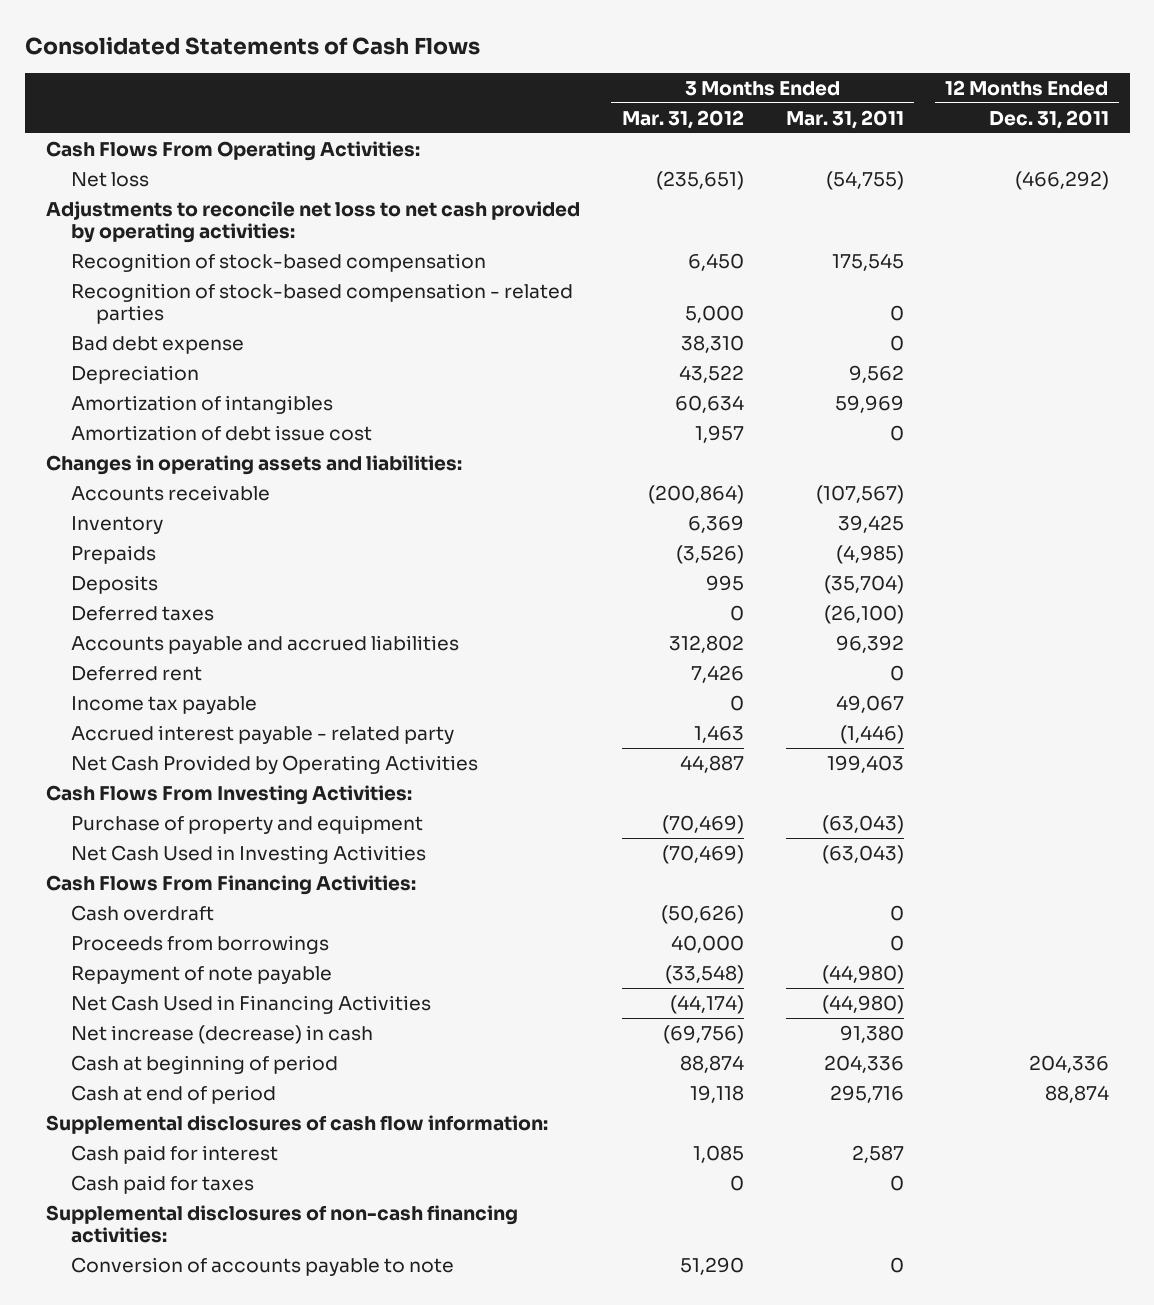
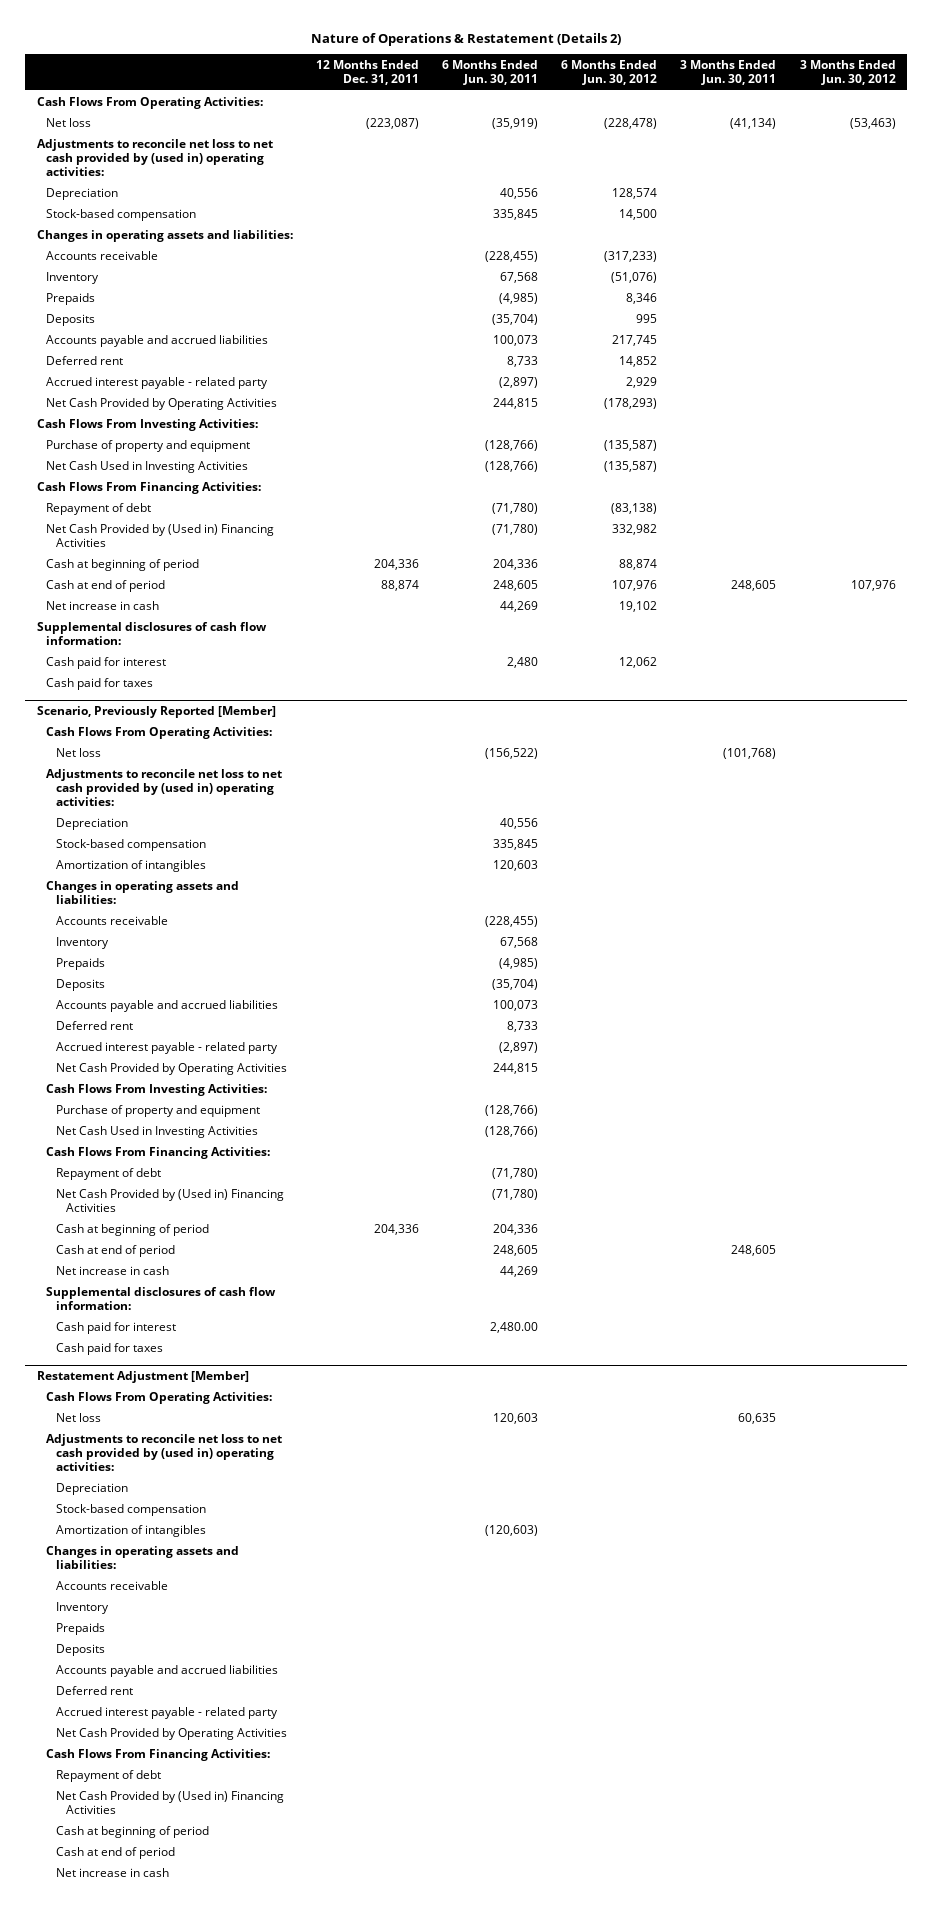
- Consolidated Statements of Cash Flows
+ Nature of Operations & Restatement (Details 2)
- | 3 Months Ended Mar. 31, 2012 | 3 Months Ended Mar. 31, 2011 | 12 Months Ended Dec. 31, 2011
+ | 12 Months Ended Dec. 31, 2011 | 6 Months Ended Jun. 30, 2011 | 6 Months Ended Jun. 30, 2012 | 3 Months Ended Jun. 30, 2011 | 3 Months Ended Jun. 30, 2012
- Net loss | (235,651) | (54,755) | (466,292)
- Adjustments to reconcile net loss to net cash provided by operating activities:
- Recognition of stock-based compensation | 6,450 | 175,545 |
- Recognition of stock-based compensation - related parties | 5,000 | 0 |
- Bad debt expense | 38,310 | 0 |
+ Net loss | (223,087) | (35,919) | (228,478) | (41,134) | (53,463)
+ Adjustments to reconcile net loss to net cash provided by (used in) operating activities:
- Amortization of intangibles | 60,634 | 59,969 |
- Amortization of debt issue cost | 1,957 | 0 |
+ Stock-based compensation | | 335,845 | 14,500 | |
- Deferred taxes | 0 | (26,100) |
- Income tax payable | 0 | 49,067 |
- Cash overdraft | (50,626) | 0 |
- Proceeds from borrowings | 40,000 | 0 |
- Repayment of note payable | (33,548) | (44,980) |
- Net Cash Used in Financing Activities | (44,174) | (44,980) |
- Net increase (decrease) in cash | (69,756) | 91,380 |
+ Repayment of debt | | (71,780) | (83,138) | |
+ Net Cash Provided by (Used in) Financing Activities | | (71,780) | 332,982 | |
+ Net increase in cash | | 44,269 | 19,102 | |
- Supplemental disclosures of non-cash financing activities:
- Conversion of accounts payable to note | 51,290 | 0 |
+ Scenario, Previously Reported [Member]
+ Cash Flows From Operating Activities:
+ Net loss | | (156,522) | | (101,768) |
+ Adjustments to reconcile net loss to net cash provided by (used in) operating activities:
+ Depreciation | | 40,556 | | |
+ Stock-based compensation | | 335,845 | | |
+ Amortization of intangibles | | 120,603 | | |
+ Changes in operating assets and liabilities:
+ Accounts receivable | | (228,455) | | |
+ Inventory | | 67,568 | | |
+ Prepaids | | (4,985) | | |
+ Deposits | | (35,704) | | |
+ Accounts payable and accrued liabilities | | 100,073 | | |
+ Deferred rent | | 8,733 | | |
+ Accrued interest payable - related party | | (2,897) | | |
+ Net Cash Provided by Operating Activities | | 244,815 | | |
+ Cash Flows From Investing Activities:
+ Purchase of property and equipment | | (128,766) | | |
+ Net Cash Used in Investing Activities | | (128,766) | | |
+ Cash Flows From Financing Activities:
+ Repayment of debt | | (71,780) | | |
+ Net Cash Provided by (Used in) Financing Activities | | (71,780) | | |
+ Cash at beginning of period | 204,336 | 204,336 | | |
+ Cash at end of period | | 248,605 | | 248,605 |
+ Net increase in cash | | 44,269 | | |
+ Supplemental disclosures of cash flow information:
+ Cash paid for interest | | 2,480.00 | | |
+ Cash paid for taxes
+ Restatement Adjustment [Member]
+ Cash Flows From Operating Activities:
+ Net loss | | 120,603 | | 60,635 |
+ Adjustments to reconcile net loss to net cash provided by (used in) operating activities:
+ Depreciation
+ Stock-based compensation
+ Amortization of intangibles | | (120,603) | | |
+ Changes in operating assets and liabilities:
+ Accounts receivable
+ Inventory
+ Prepaids
+ Deposits
+ Accounts payable and accrued liabilities
+ Deferred rent
+ Accrued interest payable - related party
+ Net Cash Provided by Operating Activities
+ Cash Flows From Financing Activities:
+ Repayment of debt
+ Net Cash Provided by (Used in) Financing Activities
+ Cash at beginning of period
+ Cash at end of period
+ Net increase in cash

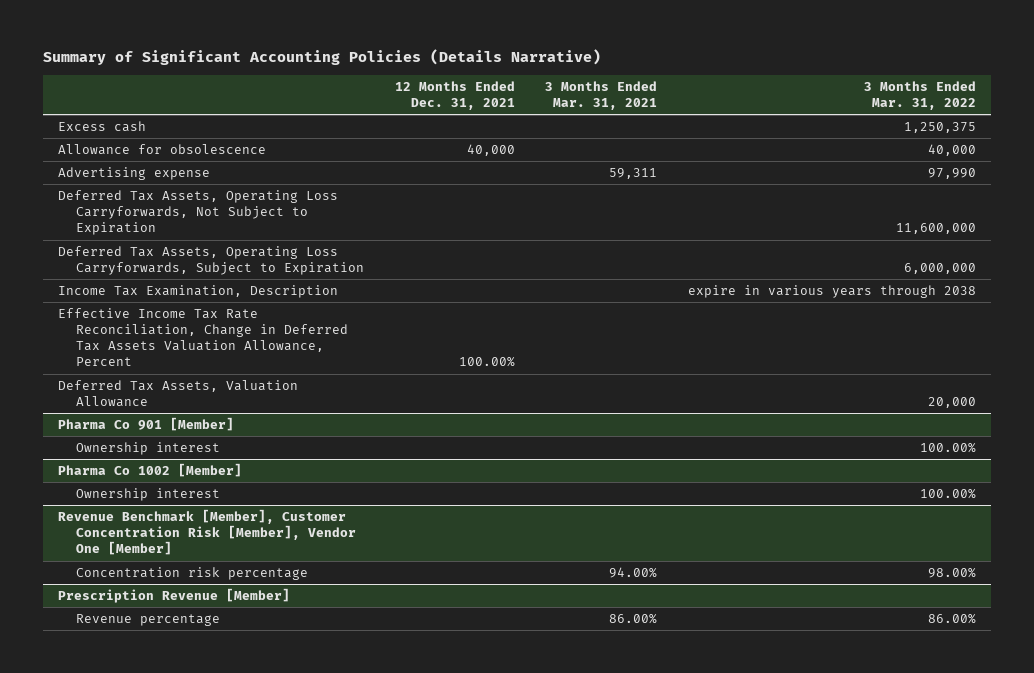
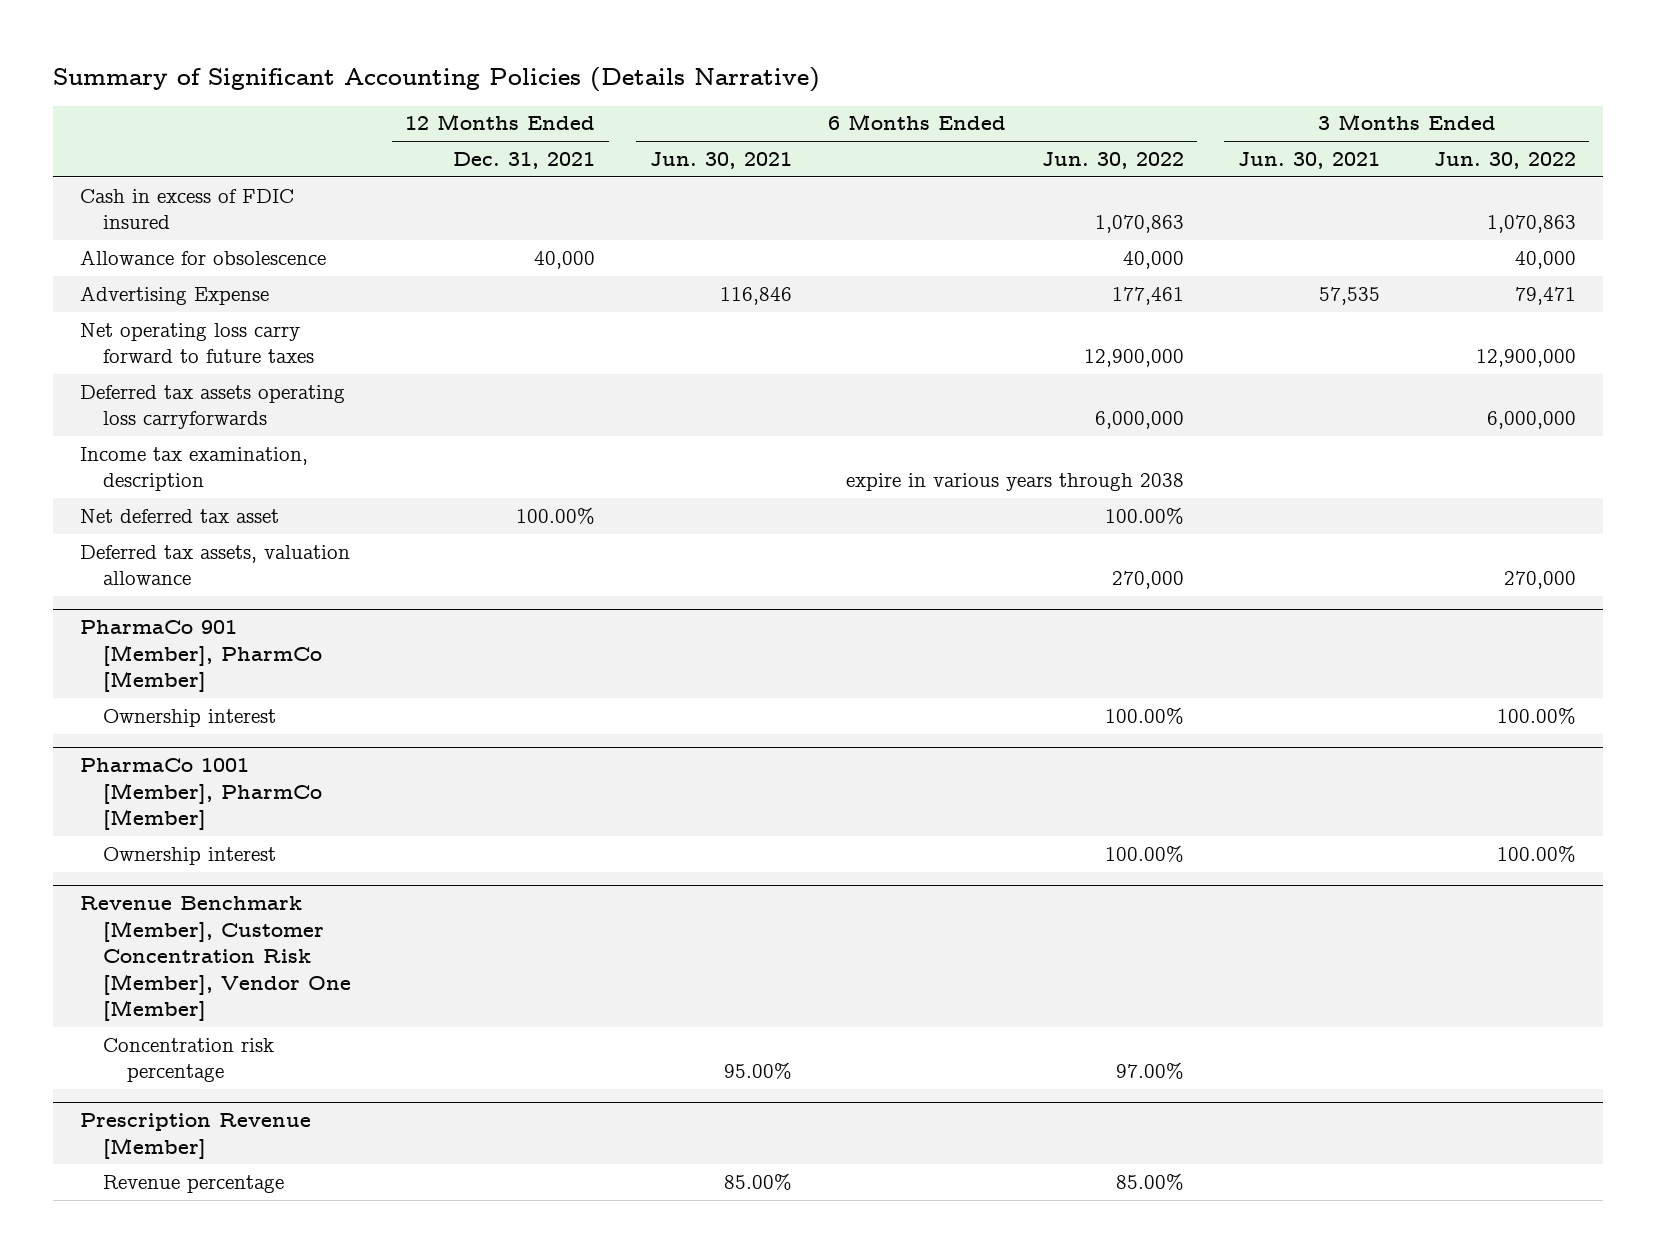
- | 12 Months Ended Dec. 31, 2021 | 3 Months Ended Mar. 31, 2021 | 3 Months Ended Mar. 31, 2022
+ | 12 Months Ended Dec. 31, 2021 | 6 Months Ended Jun. 30, 2021 | 6 Months Ended Jun. 30, 2022 | 3 Months Ended Jun. 30, 2021 | 3 Months Ended Jun. 30, 2022
- Excess cash | | | 1,250,375
+ Cash in excess of FDIC insured | | | 1,070,863 | | 1,070,863
- Advertising expense | | 59,311 | 97,990
- Deferred Tax Assets, Operating Loss Carryforwards, Not Subject to Expiration | | | 11,600,000
- Deferred Tax Assets, Operating Loss Carryforwards, Subject to Expiration | | | 6,000,000
- Income Tax Examination, Description | | | expire in various years through 2038
- Effective Income Tax Rate Reconciliation, Change in Deferred Tax Assets Valuation Allowance, Percent | 100.00% | |
- Deferred Tax Assets, Valuation Allowance | | | 20,000
- Pharma Co 901 [Member]
- Ownership interest | | | 100.00%
- Pharma Co 1002 [Member]
- Ownership interest | | | 100.00%
+ Advertising Expense | | 116,846 | 177,461 | 57,535 | 79,471
+ Net operating loss carry forward to future taxes | | | 12,900,000 | | 12,900,000
+ Deferred tax assets operating loss carryforwards | | | 6,000,000 | | 6,000,000
+ Income tax examination, description | | | expire in various years through 2038 | |
+ Net deferred tax asset | 100.00% | | 100.00% | |
+ Deferred tax assets, valuation allowance | | | 270,000 | | 270,000
+ PharmaCo 901 [Member], PharmCo [Member]
+ Ownership interest | | | 100.00% | | 100.00%
+ PharmaCo 1001 [Member], PharmCo [Member]
+ Ownership interest | | | 100.00% | | 100.00%

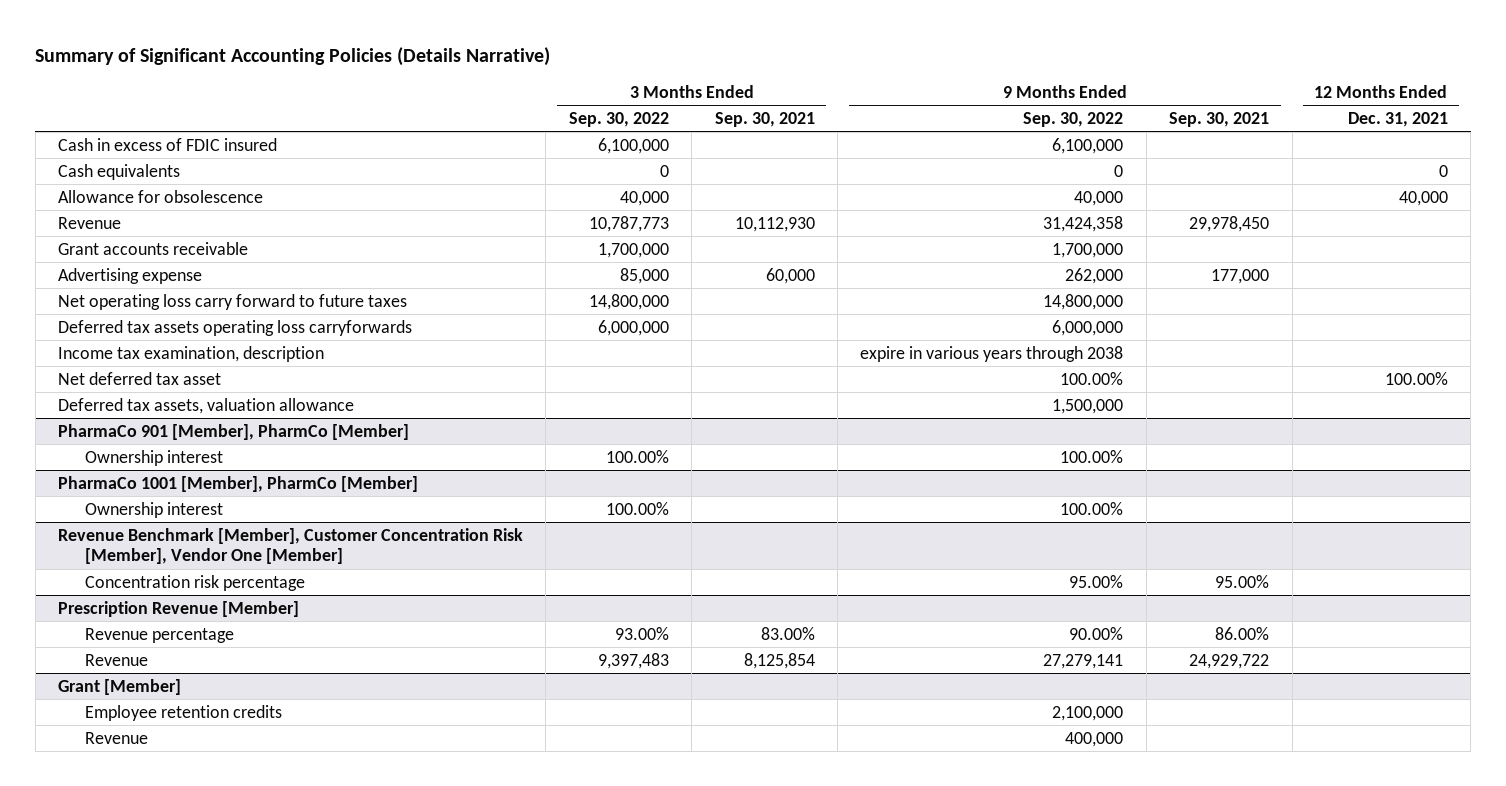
- | 12 Months Ended Dec. 31, 2021 | 6 Months Ended Jun. 30, 2021 | 6 Months Ended Jun. 30, 2022 | 3 Months Ended Jun. 30, 2021 | 3 Months Ended Jun. 30, 2022
+ | 3 Months Ended Sep. 30, 2022 | 3 Months Ended Sep. 30, 2021 | 9 Months Ended Sep. 30, 2022 | 9 Months Ended Sep. 30, 2021 | 12 Months Ended Dec. 31, 2021
+ Cash equivalents | 0 | | 0 | | 0
- Advertising Expense | | 116,846 | 177,461 | 57,535 | 79,471
+ Revenue | 10,787,773 | 10,112,930 | 31,424,358 | 29,978,450 |
+ Grant accounts receivable | 1,700,000 | | 1,700,000 | |
+ Advertising expense | 85,000 | 60,000 | 262,000 | 177,000 |
@ Prescription Revenue [Member]
+ Revenue | 9,397,483 | 8,125,854 | 27,279,141 | 24,929,722 |
+ Grant [Member]
+ Employee retention credits | | | 2,100,000 | |
+ Revenue | | | 400,000 | |

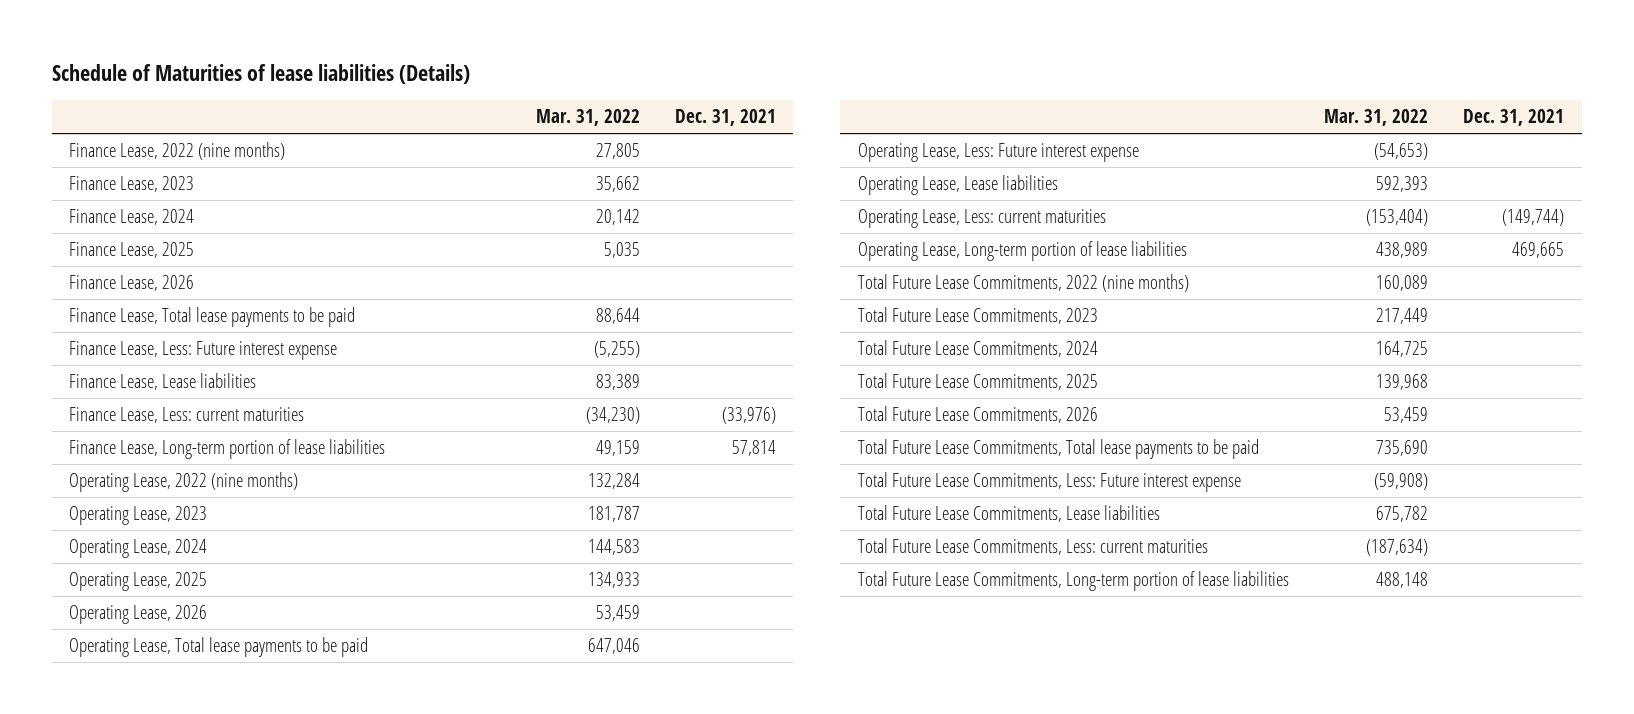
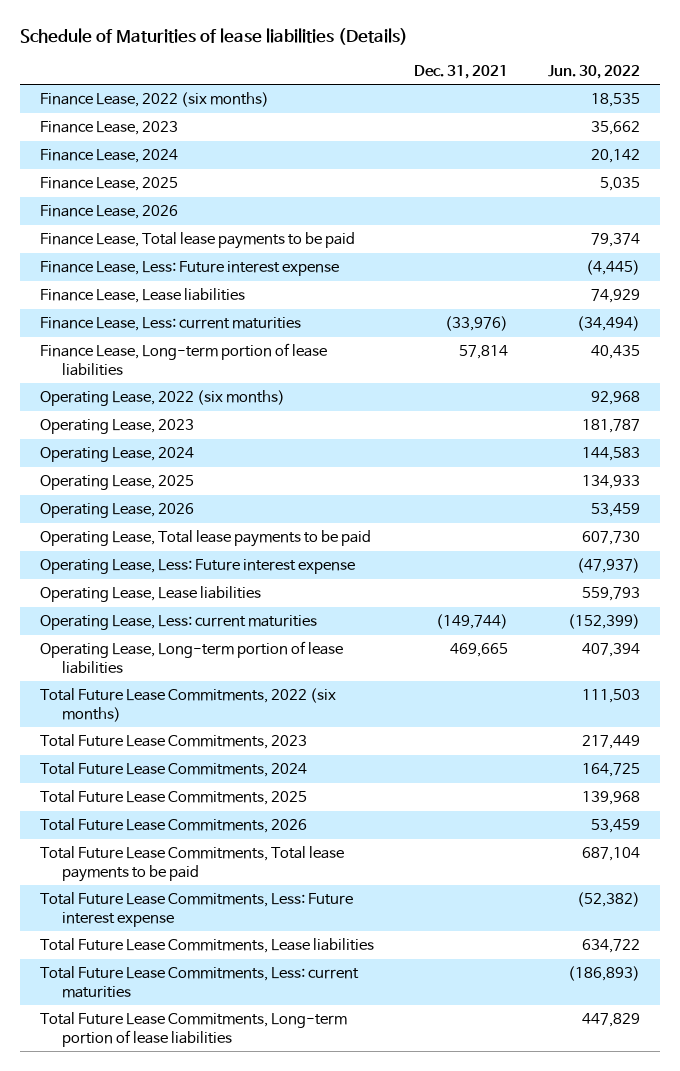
- | Mar. 31, 2022 | Dec. 31, 2021
+ | Dec. 31, 2021 | Jun. 30, 2022
- Finance Lease, 2022 (nine months) | 27,805 |
+ Finance Lease, 2022 (six months) | | 18,535
- Operating Lease, 2022 (nine months) | 132,284 |
+ Operating Lease, 2022 (six months) | | 92,968
- Total Future Lease Commitments, 2022 (nine months) | 160,089 |
+ Total Future Lease Commitments, 2022 (six months) | | 111,503

